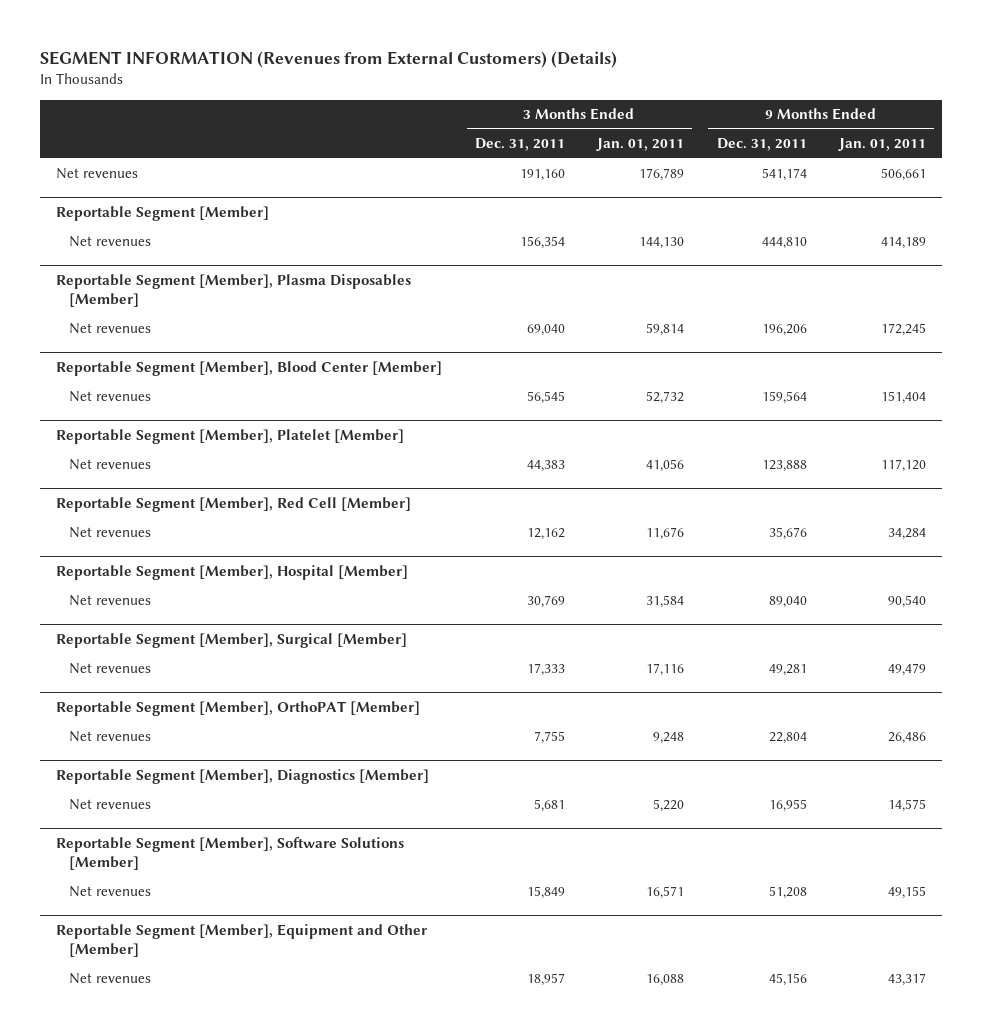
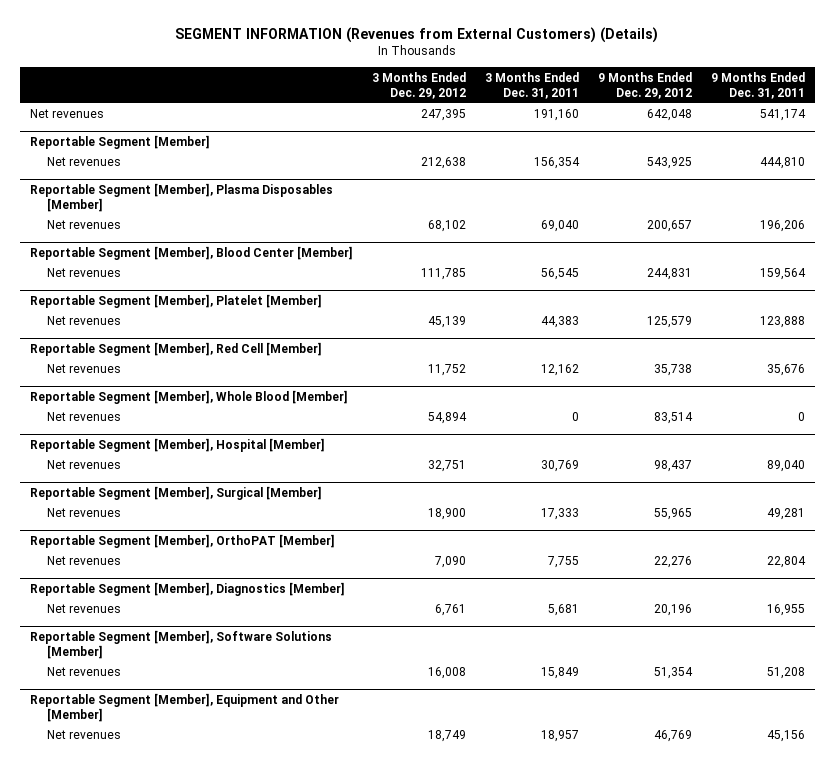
- | 3 Months Ended Dec. 31, 2011 | 3 Months Ended Jan. 01, 2011 | 9 Months Ended Dec. 31, 2011 | 9 Months Ended Jan. 01, 2011
+ | 3 Months Ended Dec. 29, 2012 | 3 Months Ended Dec. 31, 2011 | 9 Months Ended Dec. 29, 2012 | 9 Months Ended Dec. 31, 2011
+ Reportable Segment [Member], Whole Blood [Member]
+ Net revenues | 54,894 | 0 | 83,514 | 0

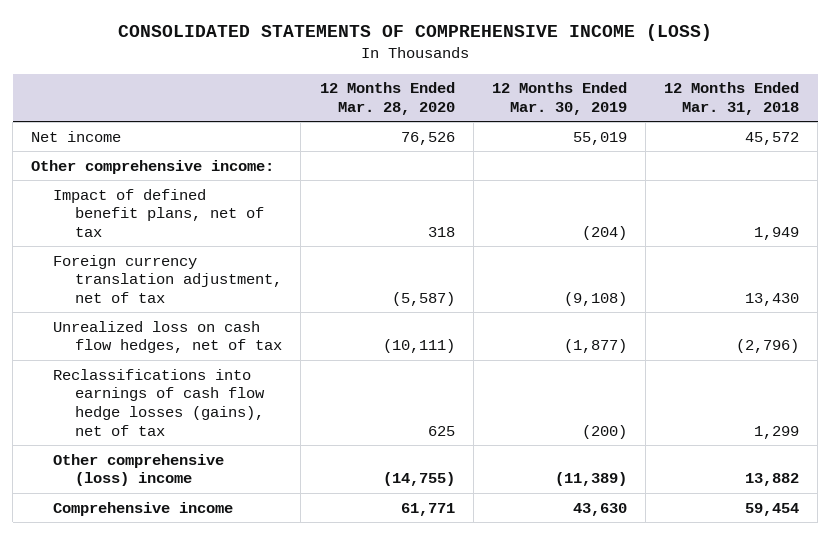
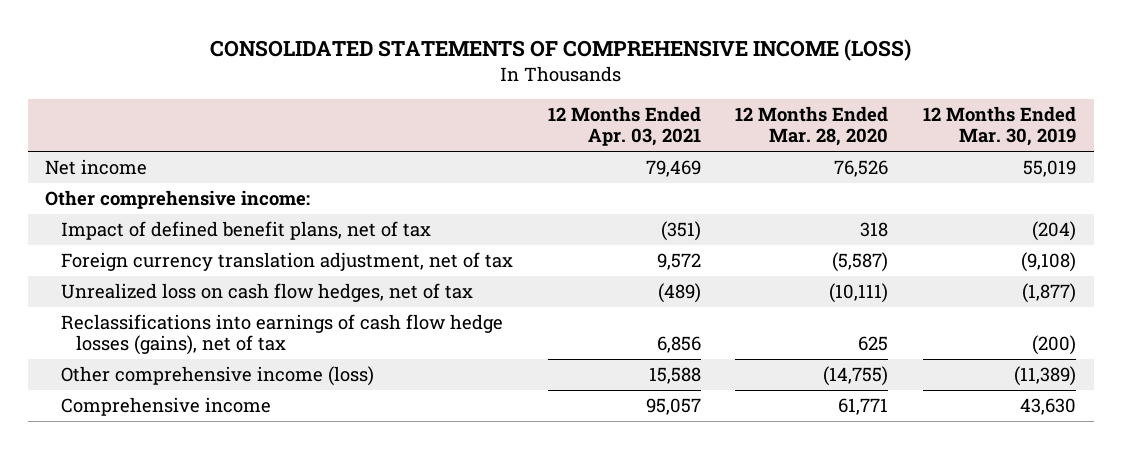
- | 12 Months Ended Mar. 28, 2020 | 12 Months Ended Mar. 30, 2019 | 12 Months Ended Mar. 31, 2018
+ | 12 Months Ended Apr. 03, 2021 | 12 Months Ended Mar. 28, 2020 | 12 Months Ended Mar. 30, 2019
- Other comprehensive (loss) income | (14,755) | (11,389) | 13,882
+ Other comprehensive income (loss) | 15,588 | (14,755) | (11,389)

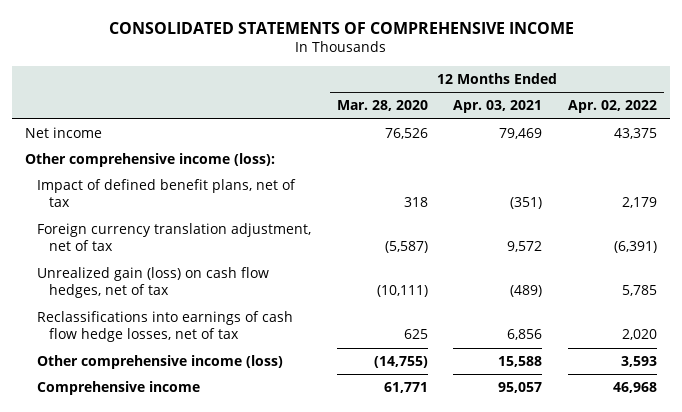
- CONSOLIDATED STATEMENTS OF COMPREHENSIVE INCOME (LOSS)
+ CONSOLIDATED STATEMENTS OF COMPREHENSIVE INCOME
- | 12 Months Ended Apr. 03, 2021 | 12 Months Ended Mar. 28, 2020 | 12 Months Ended Mar. 30, 2019
+ | 12 Months Ended Mar. 28, 2020 | 12 Months Ended Apr. 03, 2021 | 12 Months Ended Apr. 02, 2022
- Other comprehensive income:
+ Other comprehensive income (loss):
- Unrealized loss on cash flow hedges, net of tax | (489) | (10,111) | (1,877)
- Reclassifications into earnings of cash flow hedge losses (gains), net of tax | 6,856 | 625 | (200)
+ Unrealized gain (loss) on cash flow hedges, net of tax | (10,111) | (489) | 5,785
+ Reclassifications into earnings of cash flow hedge losses, net of tax | 625 | 6,856 | 2,020

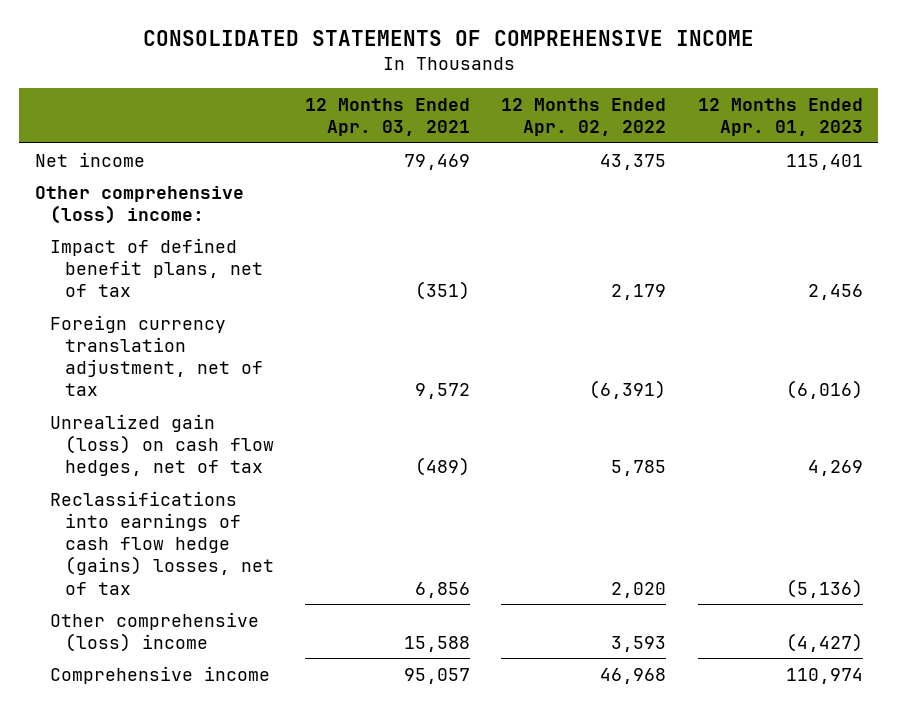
- | 12 Months Ended Mar. 28, 2020 | 12 Months Ended Apr. 03, 2021 | 12 Months Ended Apr. 02, 2022
+ | 12 Months Ended Apr. 03, 2021 | 12 Months Ended Apr. 02, 2022 | 12 Months Ended Apr. 01, 2023
- Other comprehensive income (loss):
+ Other comprehensive (loss) income:
- Reclassifications into earnings of cash flow hedge losses, net of tax | 625 | 6,856 | 2,020
- Other comprehensive income (loss) | (14,755) | 15,588 | 3,593
+ Reclassifications into earnings of cash flow hedge (gains) losses, net of tax | 6,856 | 2,020 | (5,136)
+ Other comprehensive (loss) income | 15,588 | 3,593 | (4,427)

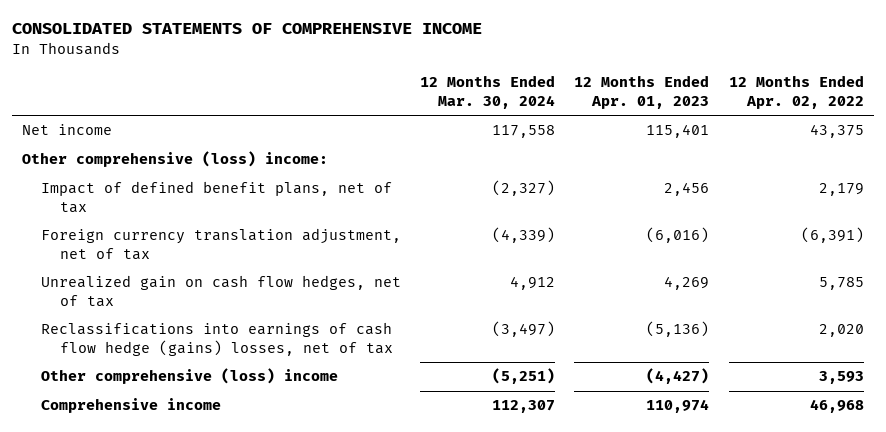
- | 12 Months Ended Apr. 03, 2021 | 12 Months Ended Apr. 02, 2022 | 12 Months Ended Apr. 01, 2023
+ | 12 Months Ended Mar. 30, 2024 | 12 Months Ended Apr. 01, 2023 | 12 Months Ended Apr. 02, 2022
- Unrealized gain (loss) on cash flow hedges, net of tax | (489) | 5,785 | 4,269
+ Unrealized gain on cash flow hedges, net of tax | 4,912 | 4,269 | 5,785

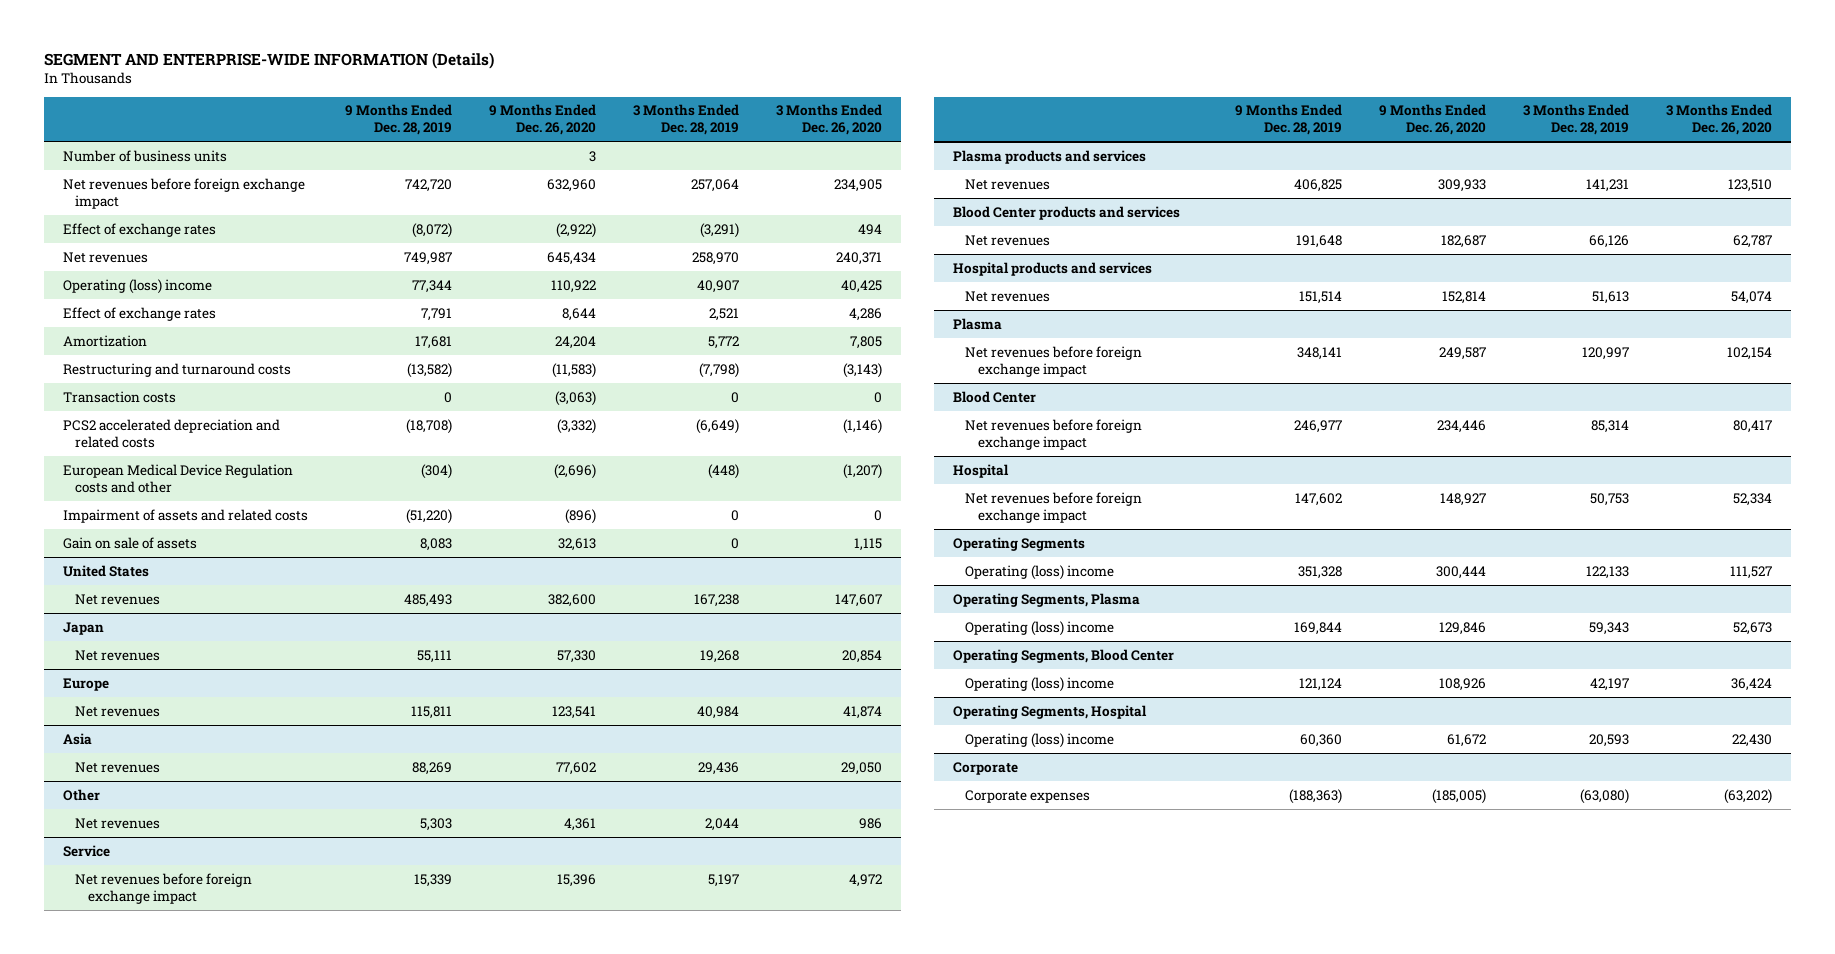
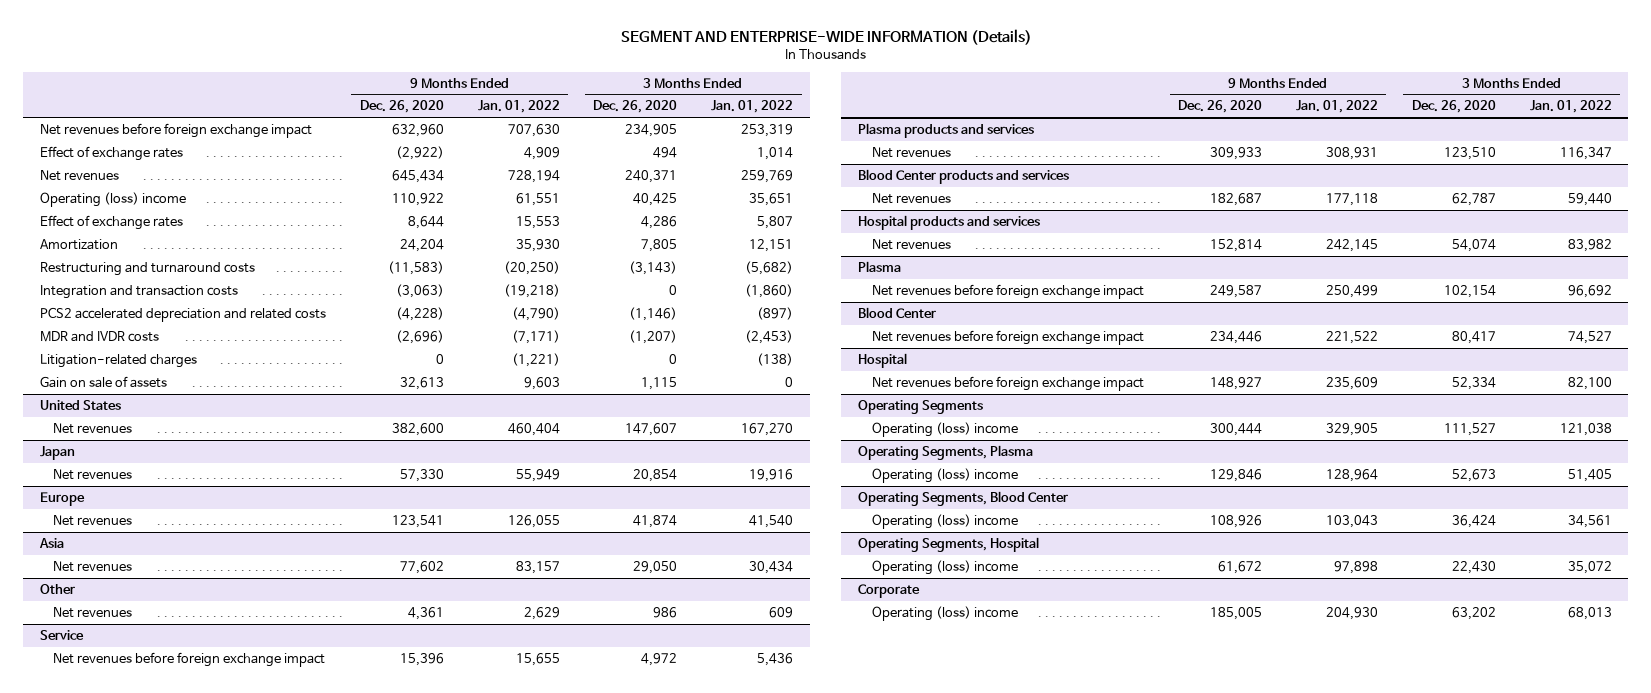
- | 9 Months Ended Dec. 28, 2019 | 9 Months Ended Dec. 26, 2020 | 3 Months Ended Dec. 28, 2019 | 3 Months Ended Dec. 26, 2020
+ | 9 Months Ended Dec. 26, 2020 | 9 Months Ended Jan. 01, 2022 | 3 Months Ended Dec. 26, 2020 | 3 Months Ended Jan. 01, 2022
- Number of business units | | 3 | |
- Transaction costs | 0 | (3,063) | 0 | 0
- PCS2 accelerated depreciation and related costs | (18,708) | (3,332) | (6,649) | (1,146)
- European Medical Device Regulation costs and other | (304) | (2,696) | (448) | (1,207)
- Impairment of assets and related costs | (51,220) | (896) | 0 | 0
+ Integration and transaction costs | (3,063) | (19,218) | 0 | (1,860)
+ PCS2 accelerated depreciation and related costs | (4,228) | (4,790) | (1,146) | (897)
+ MDR and IVDR costs | (2,696) | (7,171) | (1,207) | (2,453)
+ Litigation-related charges | 0 | (1,221) | 0 | (138)
@ Corporate
- Corporate expenses | (188,363) | (185,005) | (63,080) | (63,202)
+ Operating (loss) income | 185,005 | 204,930 | 63,202 | 68,013

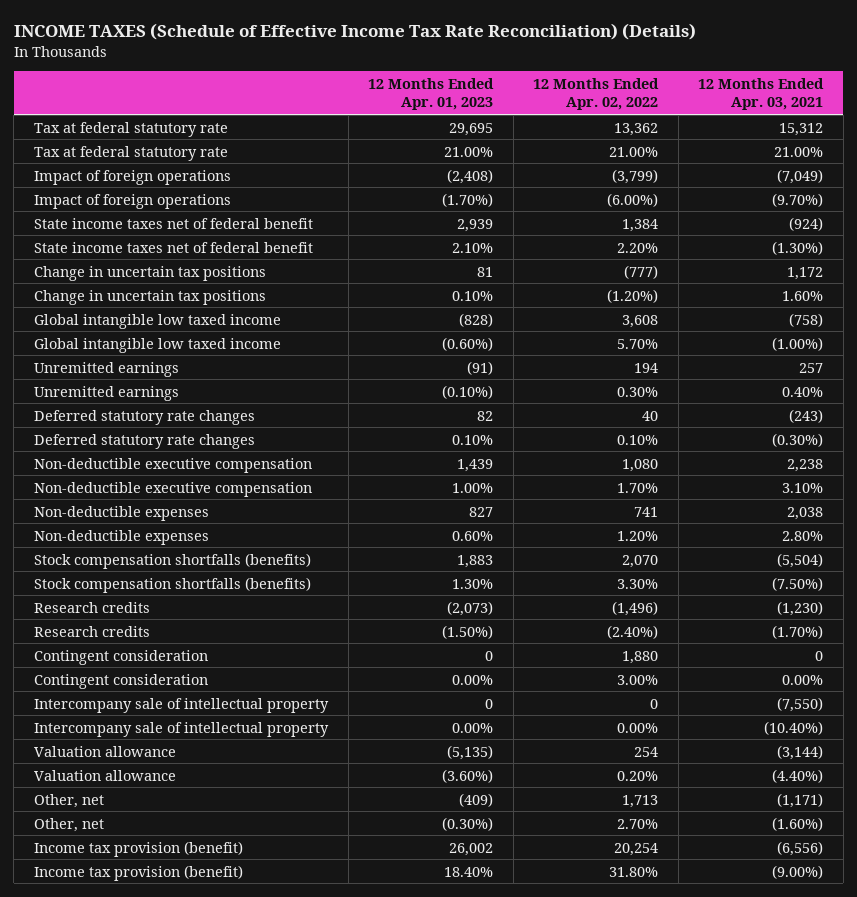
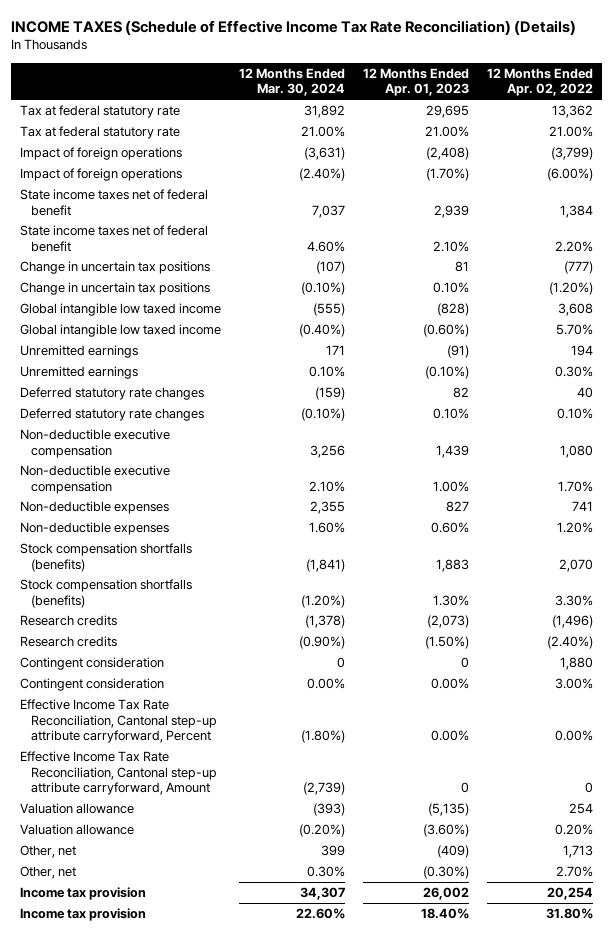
- | 12 Months Ended Apr. 01, 2023 | 12 Months Ended Apr. 02, 2022 | 12 Months Ended Apr. 03, 2021
+ | 12 Months Ended Mar. 30, 2024 | 12 Months Ended Apr. 01, 2023 | 12 Months Ended Apr. 02, 2022
- Intercompany sale of intellectual property | 0 | 0 | (7,550)
- Intercompany sale of intellectual property | 0.00% | 0.00% | (10.40%)
+ Effective Income Tax Rate Reconciliation, Cantonal step-up attribute carryforward, Percent | (1.80%) | 0.00% | 0.00%
+ Effective Income Tax Rate Reconciliation, Cantonal step-up attribute carryforward, Amount | (2,739) | 0 | 0
- Income tax provision (benefit) | 26,002 | 20,254 | (6,556)
- Income tax provision (benefit) | 18.40% | 31.80% | (9.00%)
+ Income tax provision | 34,307 | 26,002 | 20,254
+ Income tax provision | 22.60% | 18.40% | 31.80%

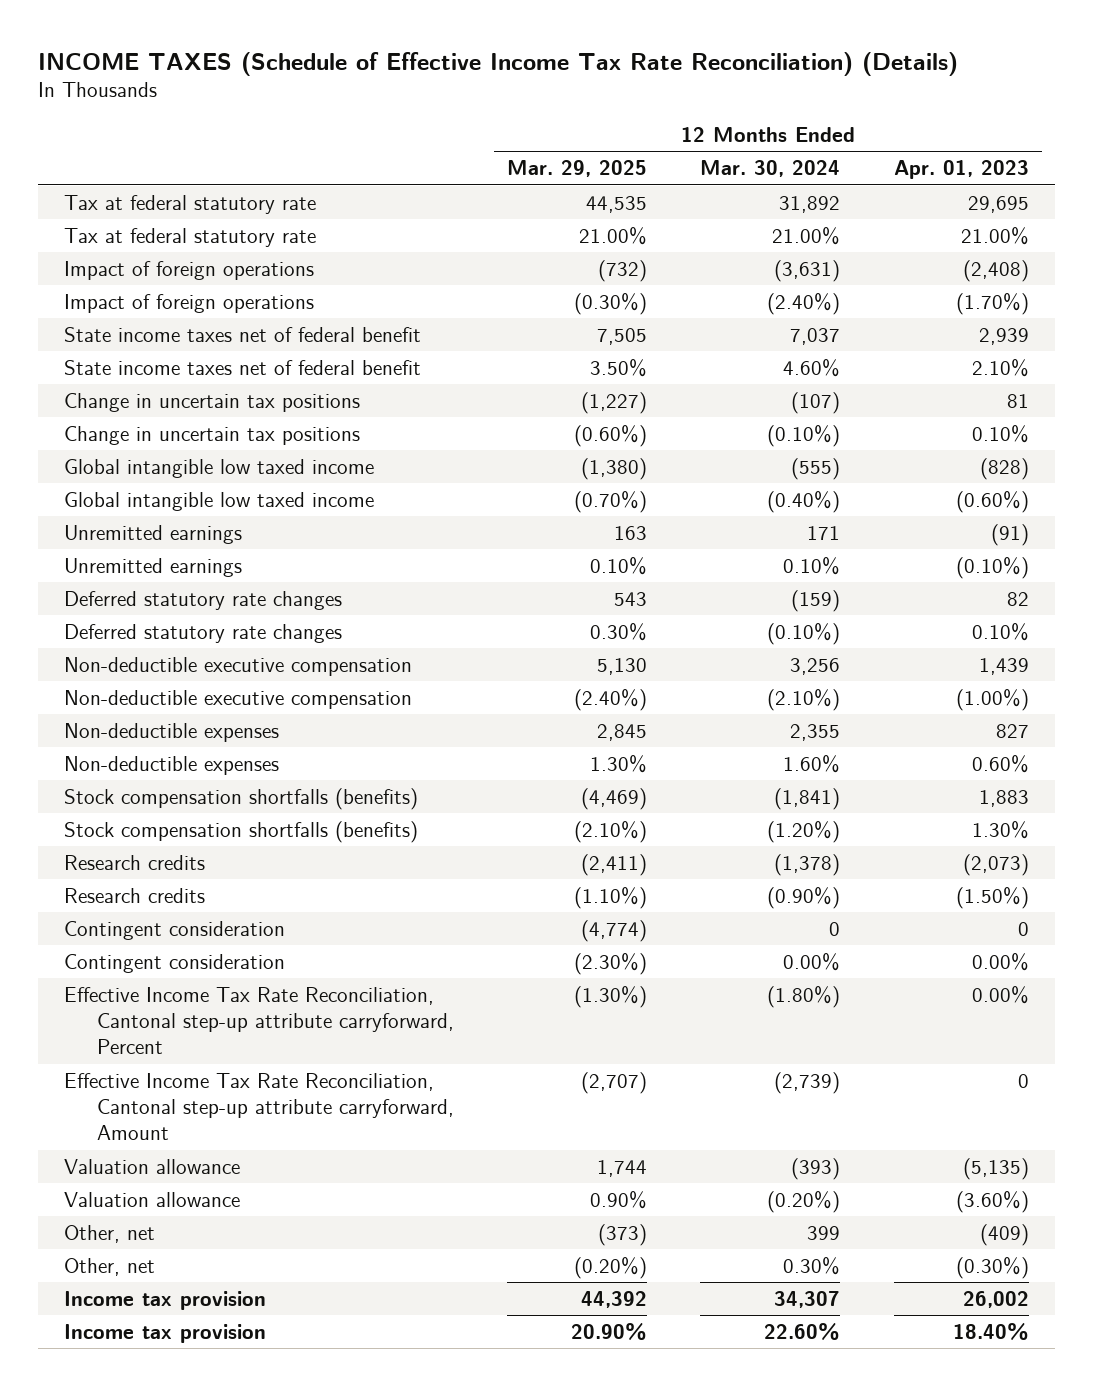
- | 12 Months Ended Mar. 30, 2024 | 12 Months Ended Apr. 01, 2023 | 12 Months Ended Apr. 02, 2022
+ | 12 Months Ended Mar. 29, 2025 | 12 Months Ended Mar. 30, 2024 | 12 Months Ended Apr. 01, 2023
- Non-deductible executive compensation | 2.10% | 1.00% | 1.70%
+ Non-deductible executive compensation | (2.40%) | (2.10%) | (1.00%)

